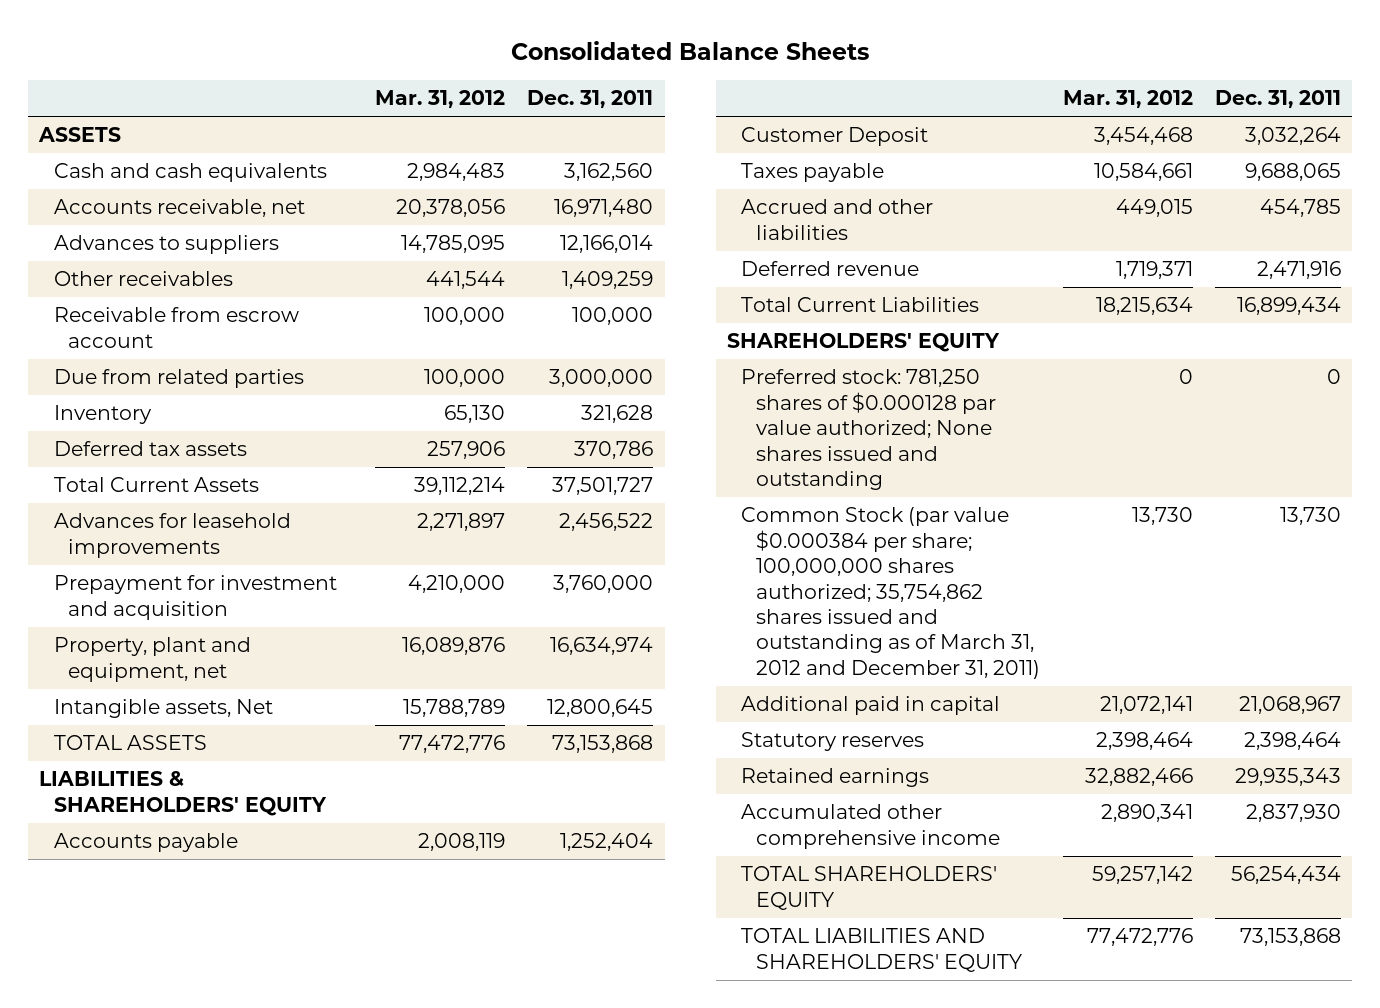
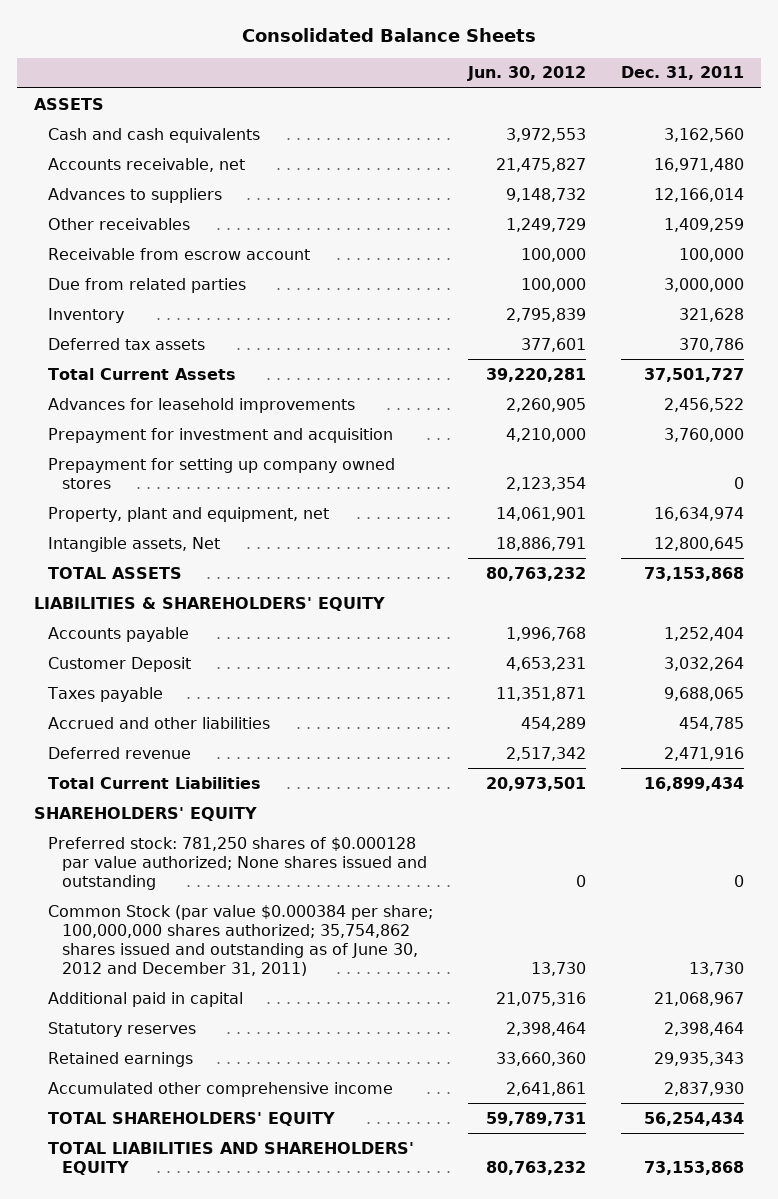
- | Mar. 31, 2012 | Dec. 31, 2011
+ | Jun. 30, 2012 | Dec. 31, 2011
+ Prepayment for setting up company owned stores | 2,123,354 | 0
- Common Stock (par value $0.000384 per share; 100,000,000 shares authorized; 35,754,862 shares issued and outstanding as of March 31, 2012 and December 31, 2011) | 13,730 | 13,730
+ Common Stock (par value $0.000384 per share; 100,000,000 shares authorized; 35,754,862 shares issued and outstanding as of June 30, 2012 and December 31, 2011) | 13,730 | 13,730

